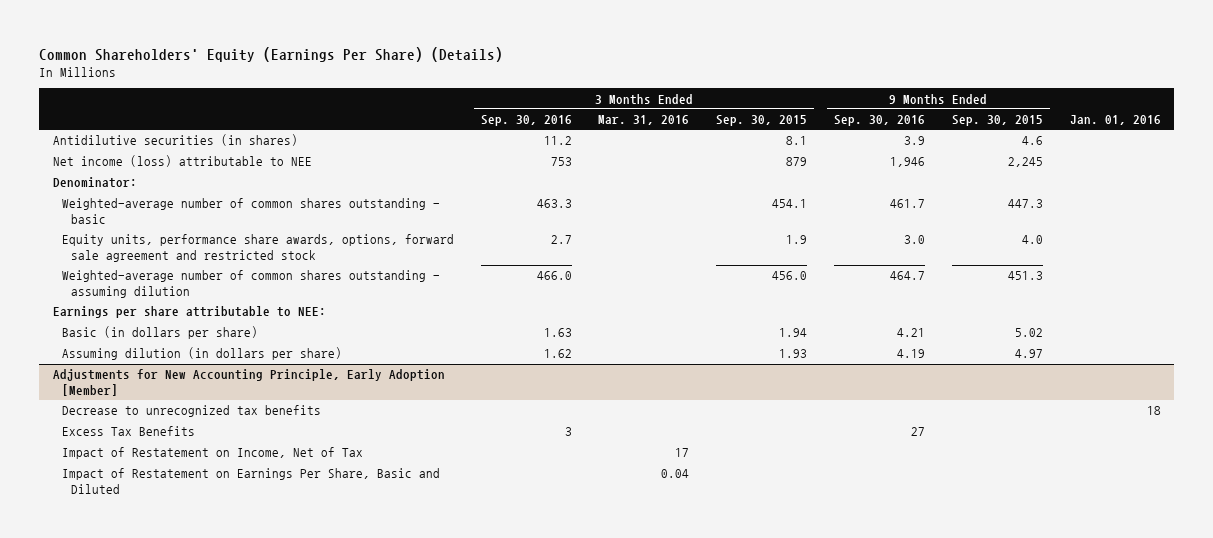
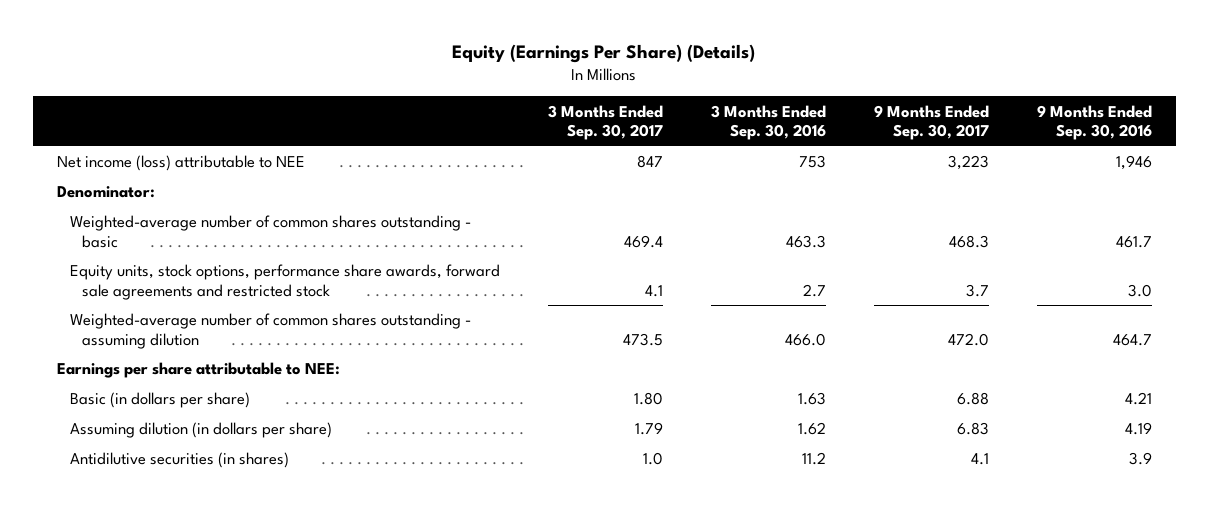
- Common Shareholders' Equity (Earnings Per Share) (Details)
+ Equity (Earnings Per Share) (Details)
- | 3 Months Ended Sep. 30, 2016 | 3 Months Ended Mar. 31, 2016 | 3 Months Ended Sep. 30, 2015 | 9 Months Ended Sep. 30, 2016 | 9 Months Ended Sep. 30, 2015 | Jan. 01, 2016
+ | 3 Months Ended Sep. 30, 2017 | 3 Months Ended Sep. 30, 2016 | 9 Months Ended Sep. 30, 2017 | 9 Months Ended Sep. 30, 2016
- Equity units, performance share awards, options, forward sale agreement and restricted stock | 2.7 | | 1.9 | 3.0 | 4.0 |
+ Equity units, stock options, performance share awards, forward sale agreements and restricted stock | 4.1 | 2.7 | 3.7 | 3.0
- Adjustments for New Accounting Principle, Early Adoption [Member]
- Decrease to unrecognized tax benefits | | | | | | 18
- Excess Tax Benefits | 3 | | | 27 | |
- Impact of Restatement on Income, Net of Tax | | 17 | | | |
- Impact of Restatement on Earnings Per Share, Basic and Diluted | | 0.04 | | | |
moved down: Antidilutive securities (in shares) | 1.0 | 11.2 | 4.1 | 3.9

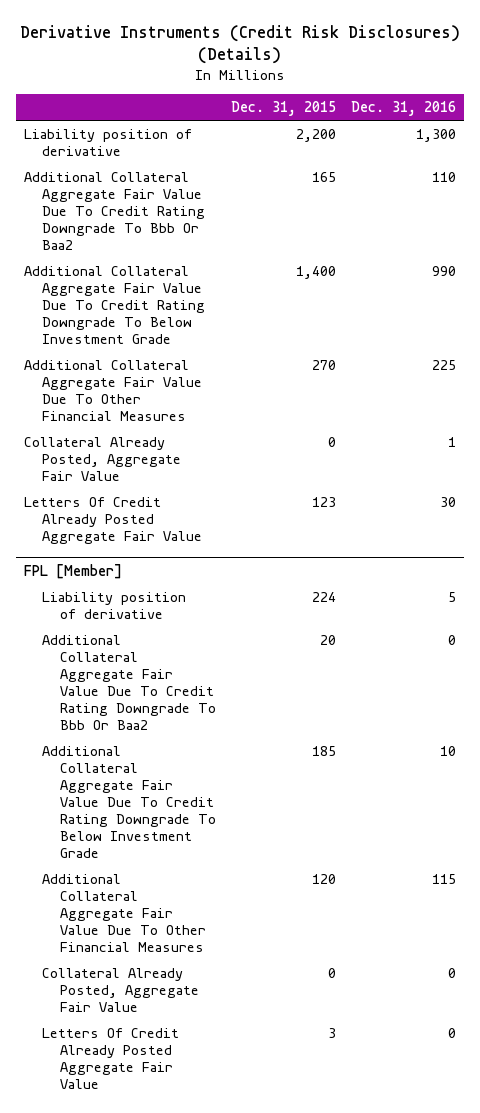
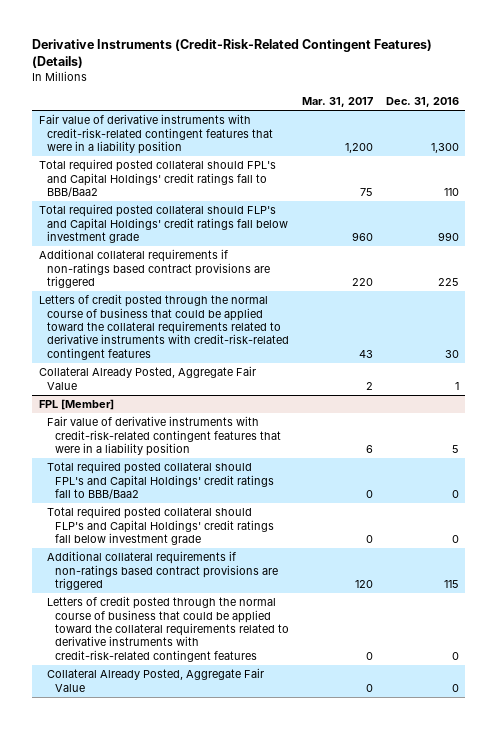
- Derivative Instruments (Credit Risk Disclosures) (Details)
+ Derivative Instruments (Credit-Risk-Related Contingent Features) (Details)
- | Dec. 31, 2015 | Dec. 31, 2016
+ | Mar. 31, 2017 | Dec. 31, 2016
- Liability position of derivative | 2,200 | 1,300
- Additional Collateral Aggregate Fair Value Due To Credit Rating Downgrade To Bbb Or Baa2 | 165 | 110
- Additional Collateral Aggregate Fair Value Due To Credit Rating Downgrade To Below Investment Grade | 1,400 | 990
- Additional Collateral Aggregate Fair Value Due To Other Financial Measures | 270 | 225
+ Fair value of derivative instruments with credit-risk-related contingent features that were in a liability position | 1,200 | 1,300
+ Total required posted collateral should FPL's and Capital Holdings' credit ratings fall to BBB/Baa2 | 75 | 110
+ Total required posted collateral should FLP's and Capital Holdings' credit ratings fall below investment grade | 960 | 990
+ Additional collateral requirements if non-ratings based contract provisions are triggered | 220 | 225
+ Letters of credit posted through the normal course of business that could be applied toward the collateral requirements related to derivative instruments with credit-risk-related contingent features | 43 | 30
- Letters Of Credit Already Posted Aggregate Fair Value | 123 | 30
@ FPL [Member]
- Liability position of derivative | 224 | 5
- Additional Collateral Aggregate Fair Value Due To Credit Rating Downgrade To Bbb Or Baa2 | 20 | 0
- Additional Collateral Aggregate Fair Value Due To Credit Rating Downgrade To Below Investment Grade | 185 | 10
- Additional Collateral Aggregate Fair Value Due To Other Financial Measures | 120 | 115
+ Fair value of derivative instruments with credit-risk-related contingent features that were in a liability position | 6 | 5
+ Total required posted collateral should FPL's and Capital Holdings' credit ratings fall to BBB/Baa2 | 0 | 0
+ Total required posted collateral should FLP's and Capital Holdings' credit ratings fall below investment grade | 0 | 0
+ Additional collateral requirements if non-ratings based contract provisions are triggered | 120 | 115
+ Letters of credit posted through the normal course of business that could be applied toward the collateral requirements related to derivative instruments with credit-risk-related contingent features | 0 | 0
- Letters Of Credit Already Posted Aggregate Fair Value | 3 | 0

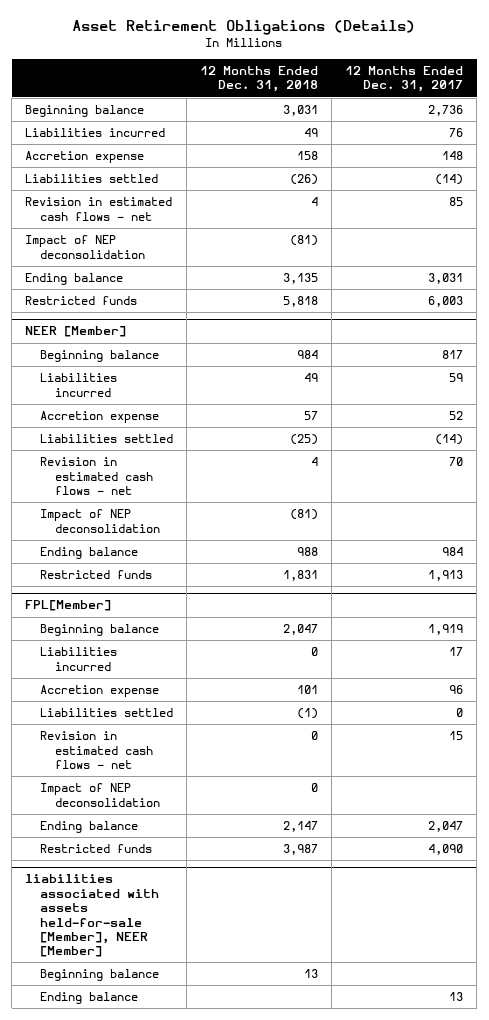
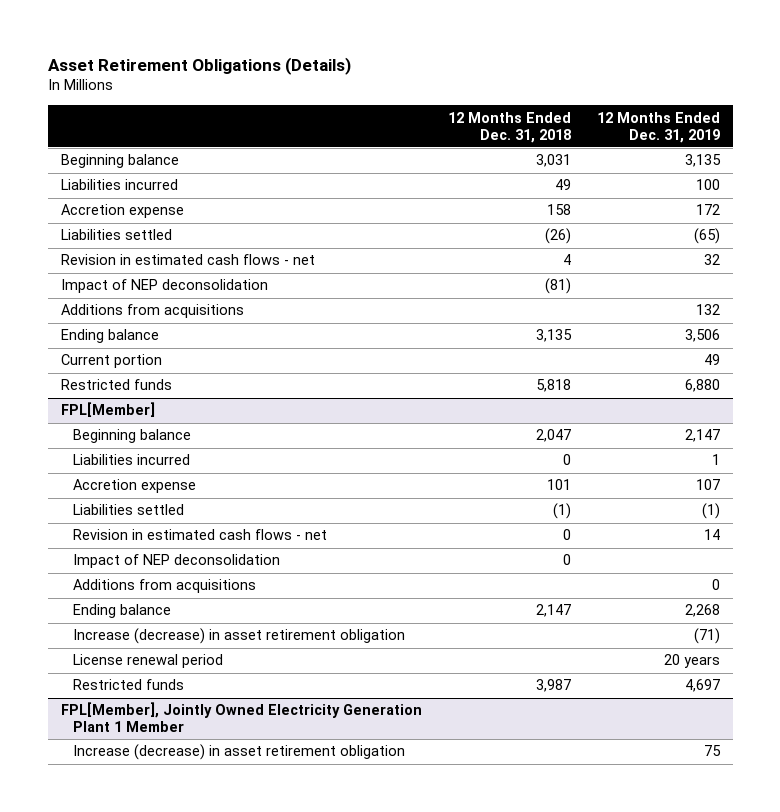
- | 12 Months Ended Dec. 31, 2018 | 12 Months Ended Dec. 31, 2017
+ | 12 Months Ended Dec. 31, 2018 | 12 Months Ended Dec. 31, 2019
+ Additions from acquisitions | | 132
+ Current portion | | 49
- NEER [Member]
- Beginning balance | 984 | 817
- Liabilities incurred | 49 | 59
- Accretion expense | 57 | 52
- Liabilities settled | (25) | (14)
- Revision in estimated cash flows - net | 4 | 70
- Impact of NEP deconsolidation | (81) |
- Ending balance | 988 | 984
- Restricted funds | 1,831 | 1,913
@ FPL[Member]
+ Additions from acquisitions | | 0
+ Increase (decrease) in asset retirement obligation | | (71)
+ License renewal period | | 20 years
- liabilities associated with assets held-for-sale [Member], NEER [Member]
- Beginning balance | 13 |
- Ending balance | | 13
+ FPL[Member], Jointly Owned Electricity Generation Plant 1 Member
+ Increase (decrease) in asset retirement obligation | | 75

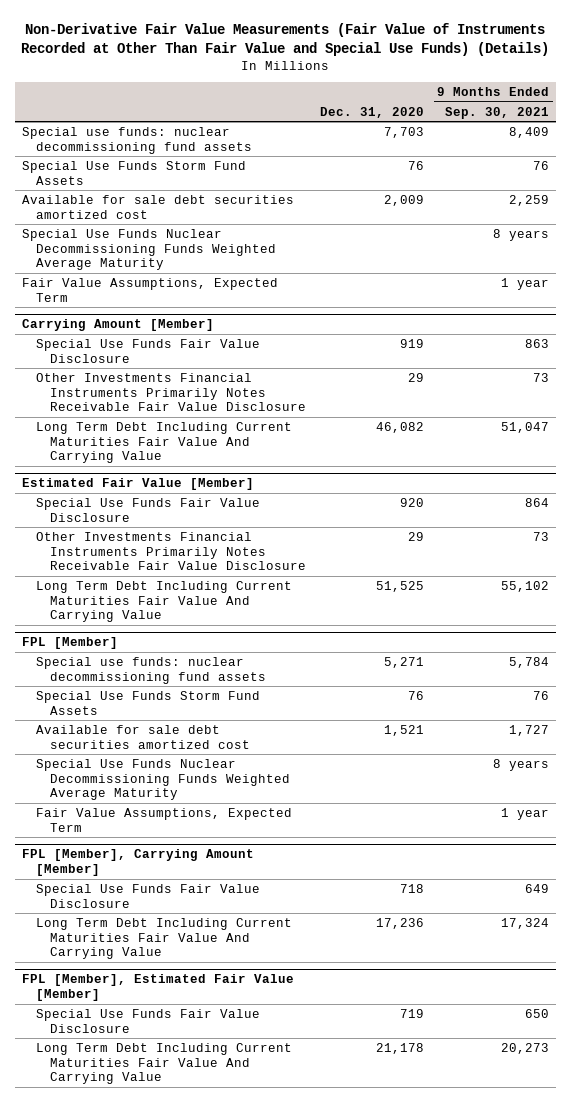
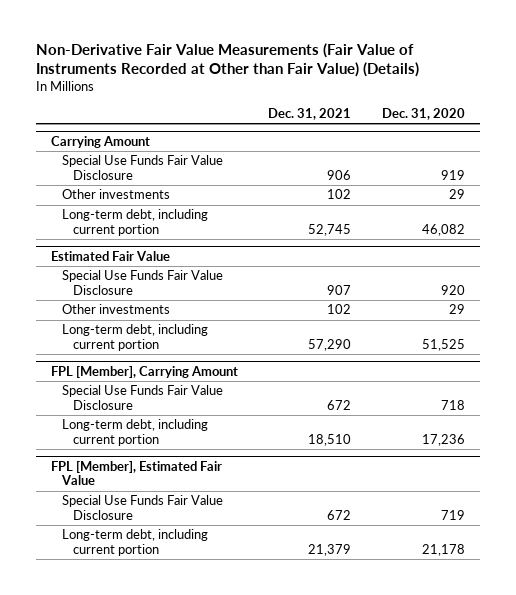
- Non-Derivative Fair Value Measurements (Fair Value of Instruments Recorded at Other Than Fair Value and Special Use Funds) (Details)
+ Non-Derivative Fair Value Measurements (Fair Value of Instruments Recorded at Other than Fair Value) (Details)
- | Dec. 31, 2020 | 9 Months Ended Sep. 30, 2021
+ | Dec. 31, 2021 | Dec. 31, 2020
- Special use funds: nuclear decommissioning fund assets | 7,703 | 8,409
- Special Use Funds Storm Fund Assets | 76 | 76
- Available for sale debt securities amortized cost | 2,009 | 2,259
- Special Use Funds Nuclear Decommissioning Funds Weighted Average Maturity | | 8 years
- Fair Value Assumptions, Expected Term | | 1 year
- Carrying Amount [Member]
+ Carrying Amount
- Other Investments Financial Instruments Primarily Notes Receivable Fair Value Disclosure | 29 | 73
- Long Term Debt Including Current Maturities Fair Value And Carrying Value | 46,082 | 51,047
- Estimated Fair Value [Member]
+ Other investments | 102 | 29
+ Long-term debt, including current portion | 52,745 | 46,082
+ Estimated Fair Value
- Other Investments Financial Instruments Primarily Notes Receivable Fair Value Disclosure | 29 | 73
- Long Term Debt Including Current Maturities Fair Value And Carrying Value | 51,525 | 55,102
- FPL [Member]
- Special use funds: nuclear decommissioning fund assets | 5,271 | 5,784
- Special Use Funds Storm Fund Assets | 76 | 76
- Available for sale debt securities amortized cost | 1,521 | 1,727
- Special Use Funds Nuclear Decommissioning Funds Weighted Average Maturity | | 8 years
- Fair Value Assumptions, Expected Term | | 1 year
- FPL [Member], Carrying Amount [Member]
+ Other investments | 102 | 29
+ Long-term debt, including current portion | 57,290 | 51,525
+ FPL [Member], Carrying Amount
- Long Term Debt Including Current Maturities Fair Value And Carrying Value | 17,236 | 17,324
- FPL [Member], Estimated Fair Value [Member]
+ Long-term debt, including current portion | 18,510 | 17,236
+ FPL [Member], Estimated Fair Value
- Long Term Debt Including Current Maturities Fair Value And Carrying Value | 21,178 | 20,273
+ Long-term debt, including current portion | 21,379 | 21,178

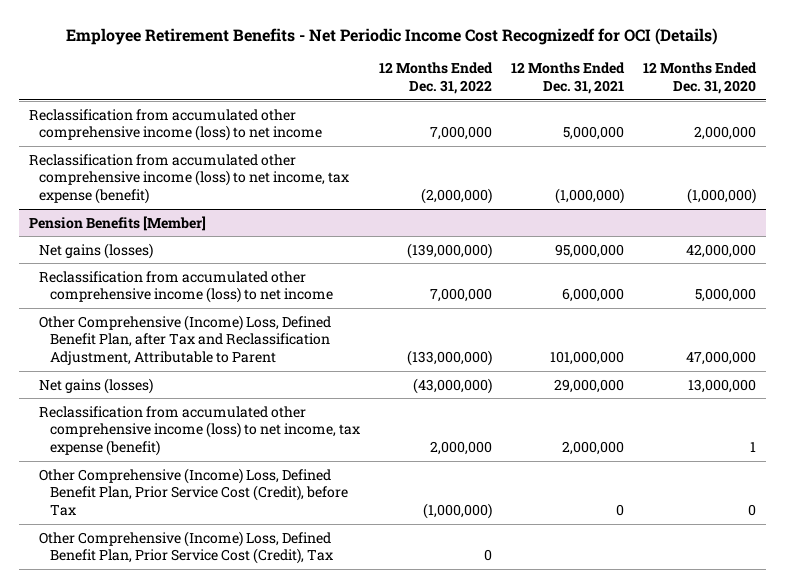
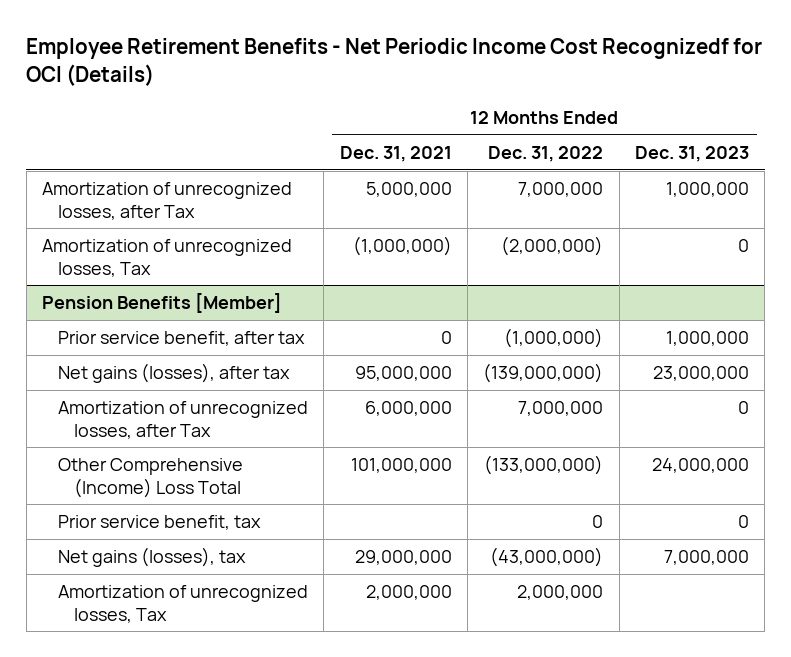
- | 12 Months Ended Dec. 31, 2022 | 12 Months Ended Dec. 31, 2021 | 12 Months Ended Dec. 31, 2020
+ | 12 Months Ended Dec. 31, 2021 | 12 Months Ended Dec. 31, 2022 | 12 Months Ended Dec. 31, 2023
- Reclassification from accumulated other comprehensive income (loss) to net income | 7,000,000 | 5,000,000 | 2,000,000
- Reclassification from accumulated other comprehensive income (loss) to net income, tax expense (benefit) | (2,000,000) | (1,000,000) | (1,000,000)
+ Amortization of unrecognized losses, after Tax | 5,000,000 | 7,000,000 | 1,000,000
+ Amortization of unrecognized losses, Tax | (1,000,000) | (2,000,000) | 0
@ Pension Benefits [Member]
- Net gains (losses) | (139,000,000) | 95,000,000 | 42,000,000
- Reclassification from accumulated other comprehensive income (loss) to net income | 7,000,000 | 6,000,000 | 5,000,000
- Other Comprehensive (Income) Loss, Defined Benefit Plan, after Tax and Reclassification Adjustment, Attributable to Parent | (133,000,000) | 101,000,000 | 47,000,000
- Net gains (losses) | (43,000,000) | 29,000,000 | 13,000,000
- Reclassification from accumulated other comprehensive income (loss) to net income, tax expense (benefit) | 2,000,000 | 2,000,000 | 1
- Other Comprehensive (Income) Loss, Defined Benefit Plan, Prior Service Cost (Credit), before Tax | (1,000,000) | 0 | 0
- Other Comprehensive (Income) Loss, Defined Benefit Plan, Prior Service Cost (Credit), Tax | 0 | |
+ Prior service benefit, after tax | 0 | (1,000,000) | 1,000,000
+ Net gains (losses), after tax | 95,000,000 | (139,000,000) | 23,000,000
+ Amortization of unrecognized losses, after Tax | 6,000,000 | 7,000,000 | 0
+ Other Comprehensive (Income) Loss Total | 101,000,000 | (133,000,000) | 24,000,000
+ Prior service benefit, tax | | 0 | 0
+ Net gains (losses), tax | 29,000,000 | (43,000,000) | 7,000,000
+ Amortization of unrecognized losses, Tax | 2,000,000 | 2,000,000 |

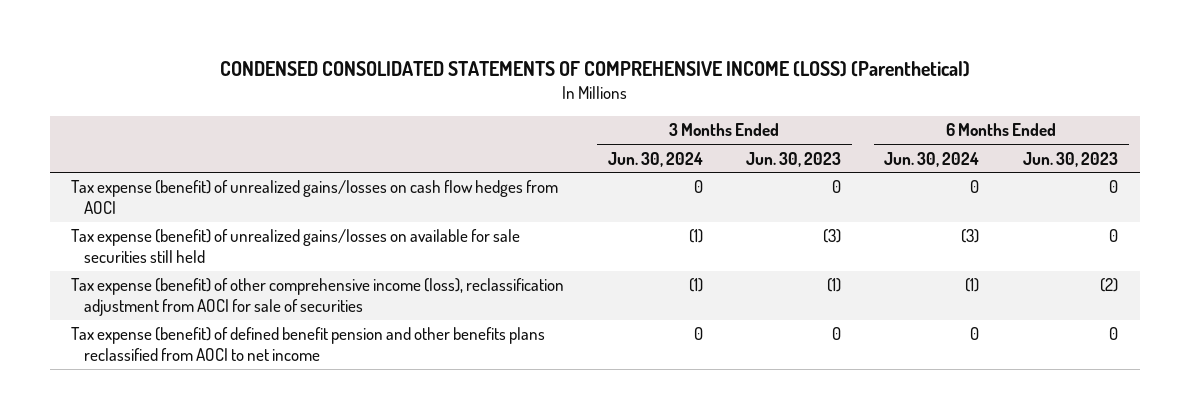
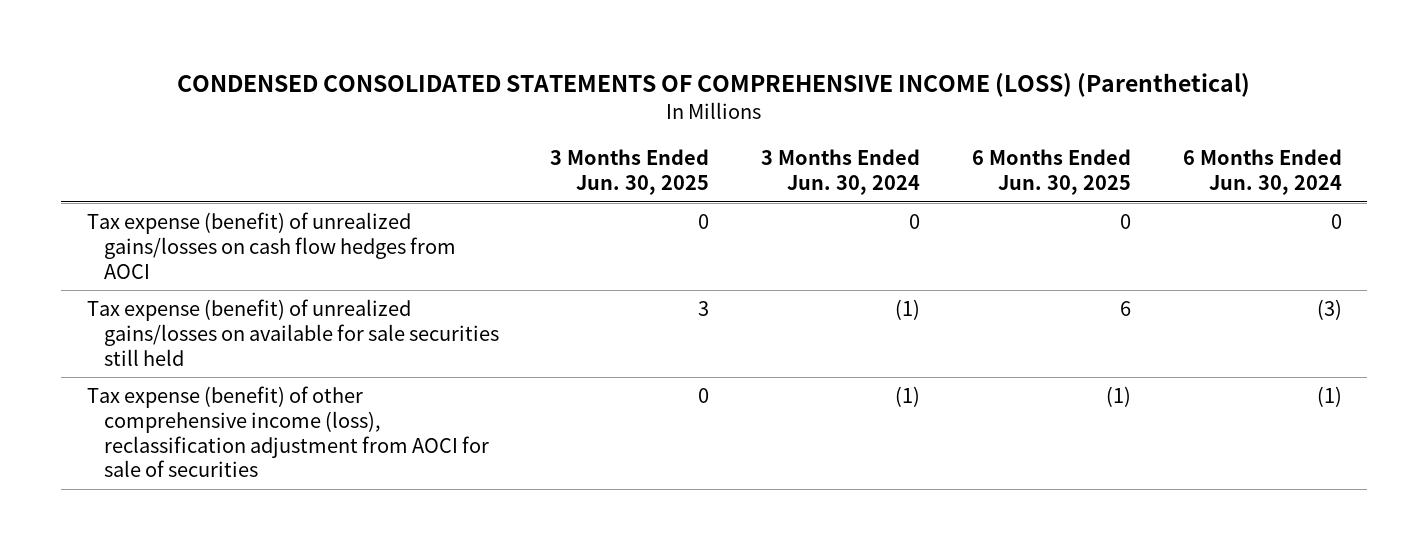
- | 3 Months Ended Jun. 30, 2024 | 3 Months Ended Jun. 30, 2023 | 6 Months Ended Jun. 30, 2024 | 6 Months Ended Jun. 30, 2023
+ | 3 Months Ended Jun. 30, 2025 | 3 Months Ended Jun. 30, 2024 | 6 Months Ended Jun. 30, 2025 | 6 Months Ended Jun. 30, 2024
- Tax expense (benefit) of defined benefit pension and other benefits plans reclassified from AOCI to net income | 0 | 0 | 0 | 0

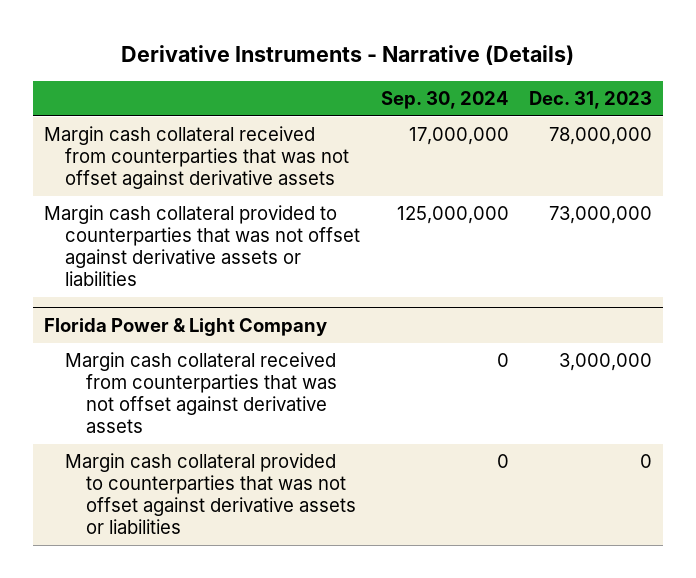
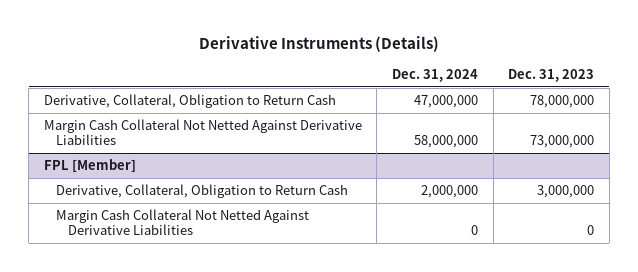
- Derivative Instruments - Narrative (Details)
+ Derivative Instruments (Details)
- | Sep. 30, 2024 | Dec. 31, 2023
+ | Dec. 31, 2024 | Dec. 31, 2023
- Margin cash collateral received from counterparties that was not offset against derivative assets | 17,000,000 | 78,000,000
- Margin cash collateral provided to counterparties that was not offset against derivative assets or liabilities | 125,000,000 | 73,000,000
- Florida Power & Light Company
- Margin cash collateral received from counterparties that was not offset against derivative assets | 0 | 3,000,000
- Margin cash collateral provided to counterparties that was not offset against derivative assets or liabilities | 0 | 0
+ Derivative, Collateral, Obligation to Return Cash | 47,000,000 | 78,000,000
+ Margin Cash Collateral Not Netted Against Derivative Liabilities | 58,000,000 | 73,000,000
+ FPL [Member]
+ Derivative, Collateral, Obligation to Return Cash | 2,000,000 | 3,000,000
+ Margin Cash Collateral Not Netted Against Derivative Liabilities | 0 | 0

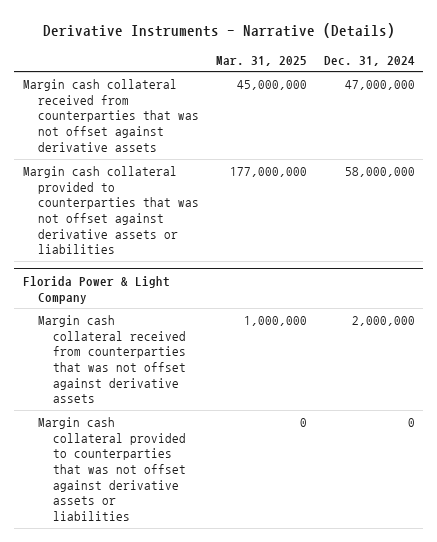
- Derivative Instruments (Details)
+ Derivative Instruments - Narrative (Details)
- | Dec. 31, 2024 | Dec. 31, 2023
+ | Mar. 31, 2025 | Dec. 31, 2024
- Derivative, Collateral, Obligation to Return Cash | 47,000,000 | 78,000,000
- Margin Cash Collateral Not Netted Against Derivative Liabilities | 58,000,000 | 73,000,000
- FPL [Member]
- Derivative, Collateral, Obligation to Return Cash | 2,000,000 | 3,000,000
- Margin Cash Collateral Not Netted Against Derivative Liabilities | 0 | 0
+ Margin cash collateral received from counterparties that was not offset against derivative assets | 45,000,000 | 47,000,000
+ Margin cash collateral provided to counterparties that was not offset against derivative assets or liabilities | 177,000,000 | 58,000,000
+ Florida Power & Light Company
+ Margin cash collateral received from counterparties that was not offset against derivative assets | 1,000,000 | 2,000,000
+ Margin cash collateral provided to counterparties that was not offset against derivative assets or liabilities | 0 | 0

